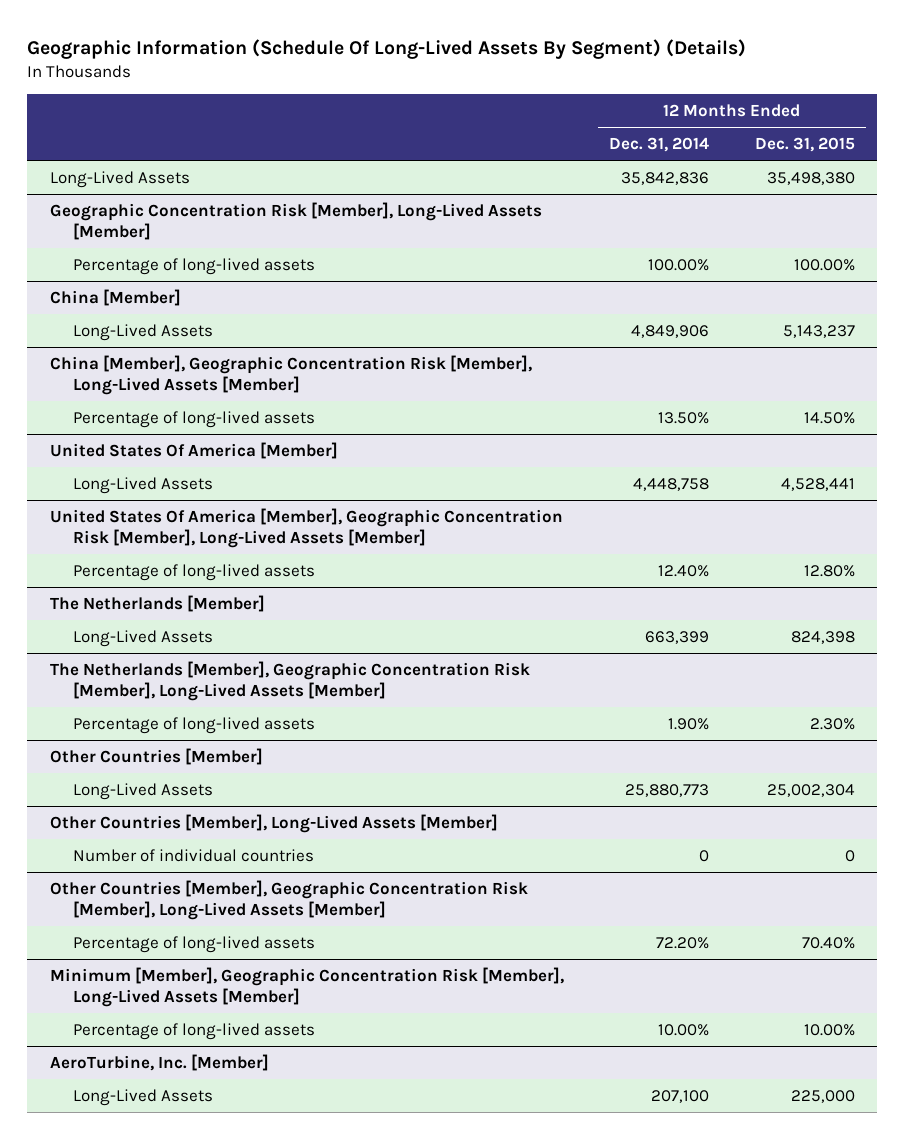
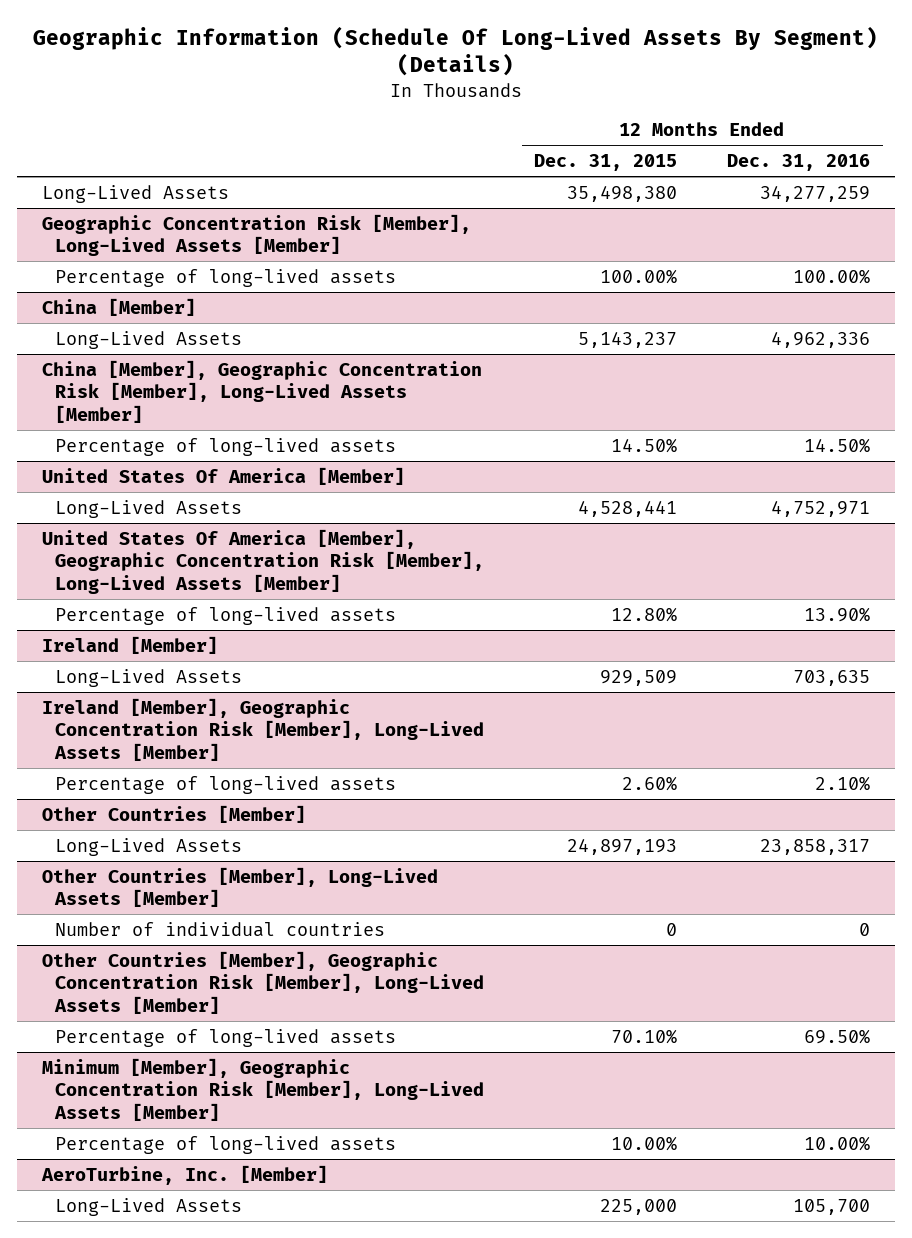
- | 12 Months Ended Dec. 31, 2014 | 12 Months Ended Dec. 31, 2015
+ | 12 Months Ended Dec. 31, 2015 | 12 Months Ended Dec. 31, 2016
- The Netherlands [Member]
- Long-Lived Assets | 663,399 | 824,398
- The Netherlands [Member], Geographic Concentration Risk [Member], Long-Lived Assets [Member]
- Percentage of long-lived assets | 1.90% | 2.30%
+ Ireland [Member]
+ Long-Lived Assets | 929,509 | 703,635
+ Ireland [Member], Geographic Concentration Risk [Member], Long-Lived Assets [Member]
+ Percentage of long-lived assets | 2.60% | 2.10%
@ Other Countries [Member]
- Long-Lived Assets | 25,880,773 | 25,002,304
+ Long-Lived Assets | 24,897,193 | 23,858,317
@ Other Countries [Member], Geographic Concentration Risk [Member], Long-Lived Assets [Member]
- Percentage of long-lived assets | 72.20% | 70.40%
+ Percentage of long-lived assets | 70.10% | 69.50%

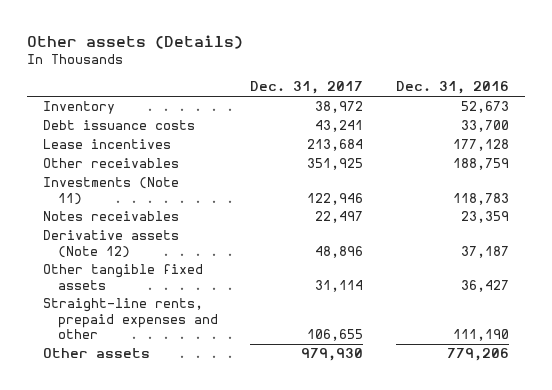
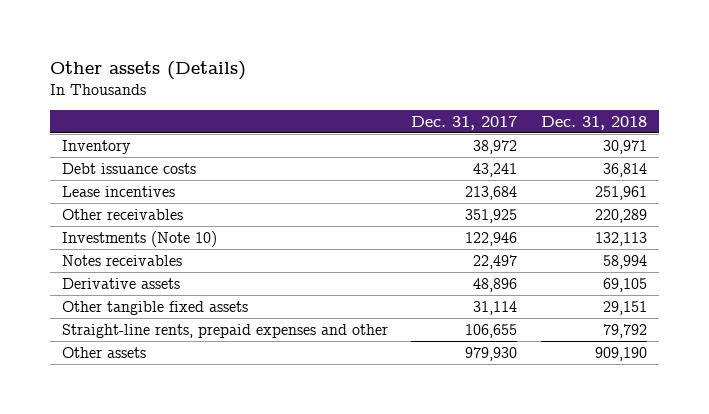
- | Dec. 31, 2017 | Dec. 31, 2016
+ | Dec. 31, 2017 | Dec. 31, 2018
- Investments (Note 11) | 122,946 | 118,783
+ Investments (Note 10) | 122,946 | 132,113
- Derivative assets (Note 12) | 48,896 | 37,187
+ Derivative assets | 48,896 | 69,105

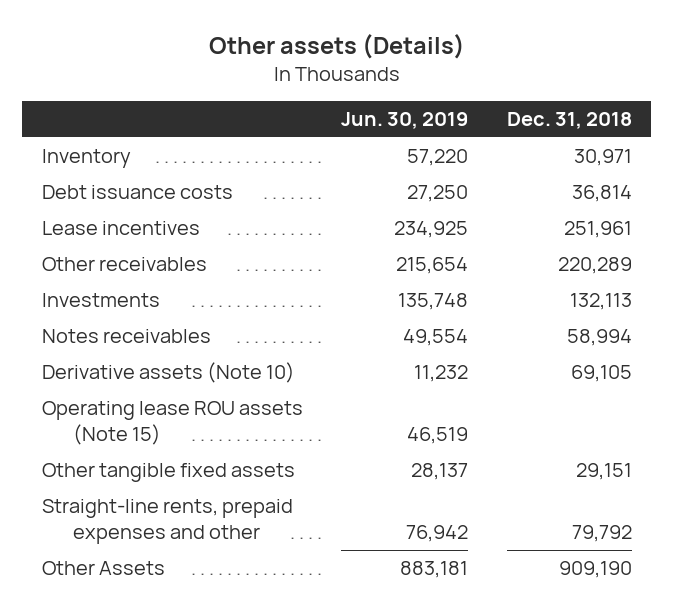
- | Dec. 31, 2017 | Dec. 31, 2018
+ | Jun. 30, 2019 | Dec. 31, 2018
- Investments (Note 10) | 122,946 | 132,113
+ Investments | 135,748 | 132,113
- Derivative assets | 48,896 | 69,105
+ Derivative assets (Note 10) | 11,232 | 69,105
+ Operating lease ROU assets (Note 15) | 46,519 |
- Other assets | 979,930 | 909,190
+ Other Assets | 883,181 | 909,190

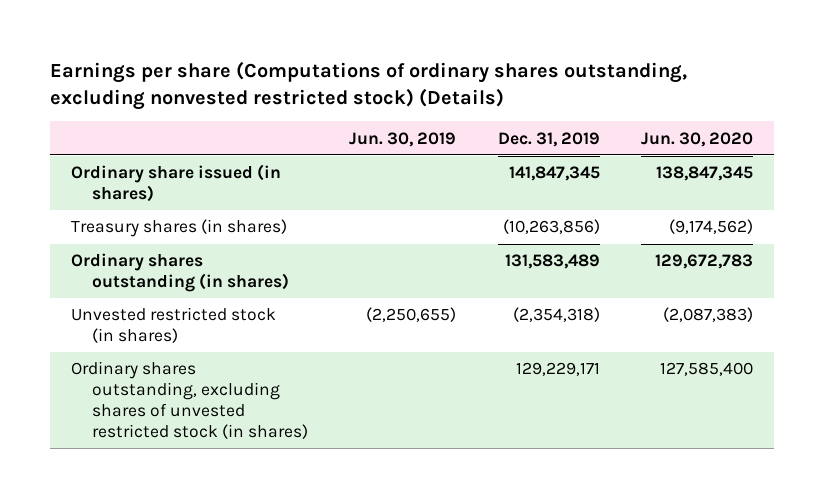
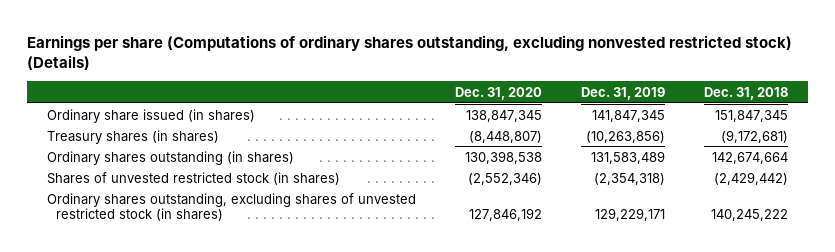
- | Jun. 30, 2019 | Dec. 31, 2019 | Jun. 30, 2020
+ | Dec. 31, 2020 | Dec. 31, 2019 | Dec. 31, 2018
- Unvested restricted stock (in shares) | (2,250,655) | (2,354,318) | (2,087,383)
+ Shares of unvested restricted stock (in shares) | (2,552,346) | (2,354,318) | (2,429,442)

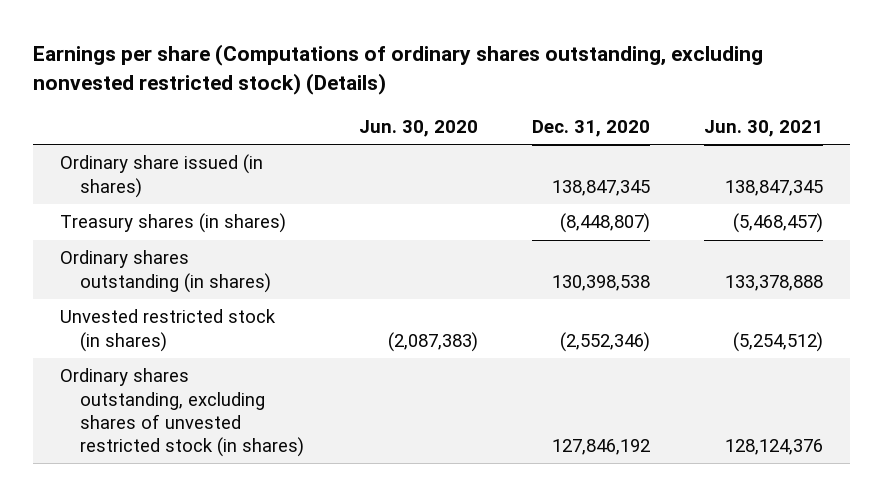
- | Dec. 31, 2020 | Dec. 31, 2019 | Dec. 31, 2018
+ | Jun. 30, 2020 | Dec. 31, 2020 | Jun. 30, 2021
- Shares of unvested restricted stock (in shares) | (2,552,346) | (2,354,318) | (2,429,442)
+ Unvested restricted stock (in shares) | (2,087,383) | (2,552,346) | (5,254,512)

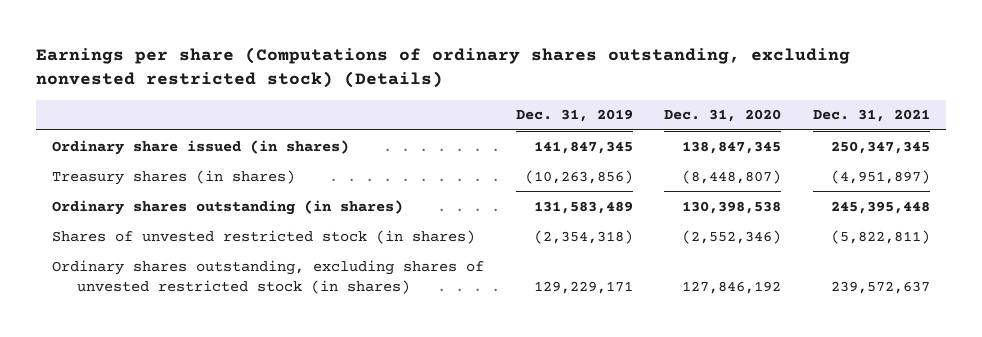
- | Jun. 30, 2020 | Dec. 31, 2020 | Jun. 30, 2021
+ | Dec. 31, 2019 | Dec. 31, 2020 | Dec. 31, 2021
- Unvested restricted stock (in shares) | (2,087,383) | (2,552,346) | (5,254,512)
+ Shares of unvested restricted stock (in shares) | (2,354,318) | (2,552,346) | (5,822,811)

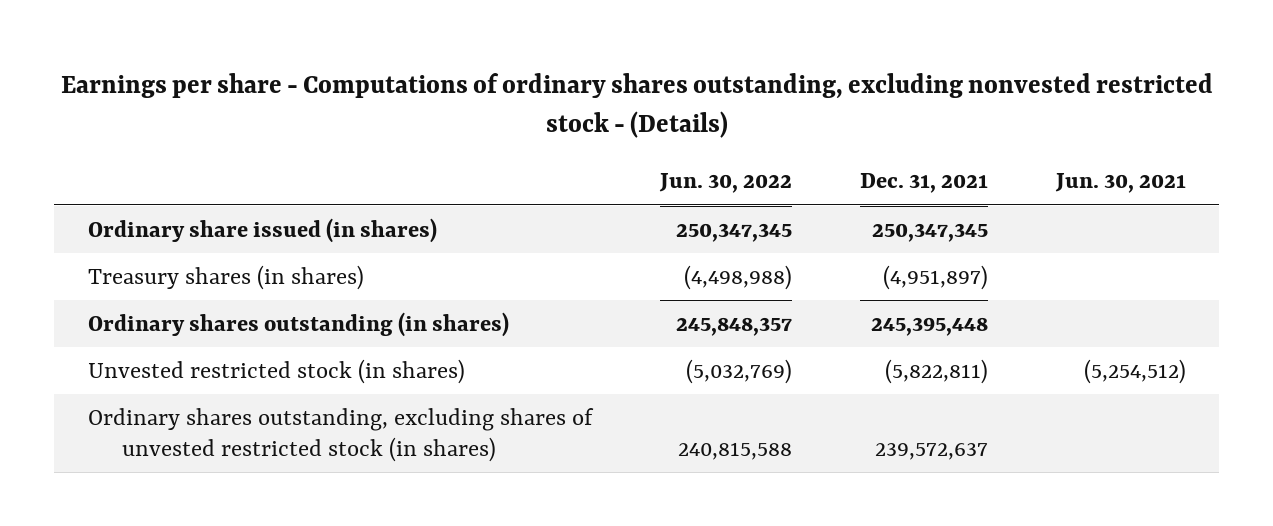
- Earnings per share (Computations of ordinary shares outstanding, excluding nonvested restricted stock) (Details)
+ Earnings per share - Computations of ordinary shares outstanding, excluding nonvested restricted stock - (Details)
- | Dec. 31, 2019 | Dec. 31, 2020 | Dec. 31, 2021
+ | Jun. 30, 2022 | Dec. 31, 2021 | Jun. 30, 2021
- Shares of unvested restricted stock (in shares) | (2,354,318) | (2,552,346) | (5,822,811)
+ Unvested restricted stock (in shares) | (5,032,769) | (5,822,811) | (5,254,512)

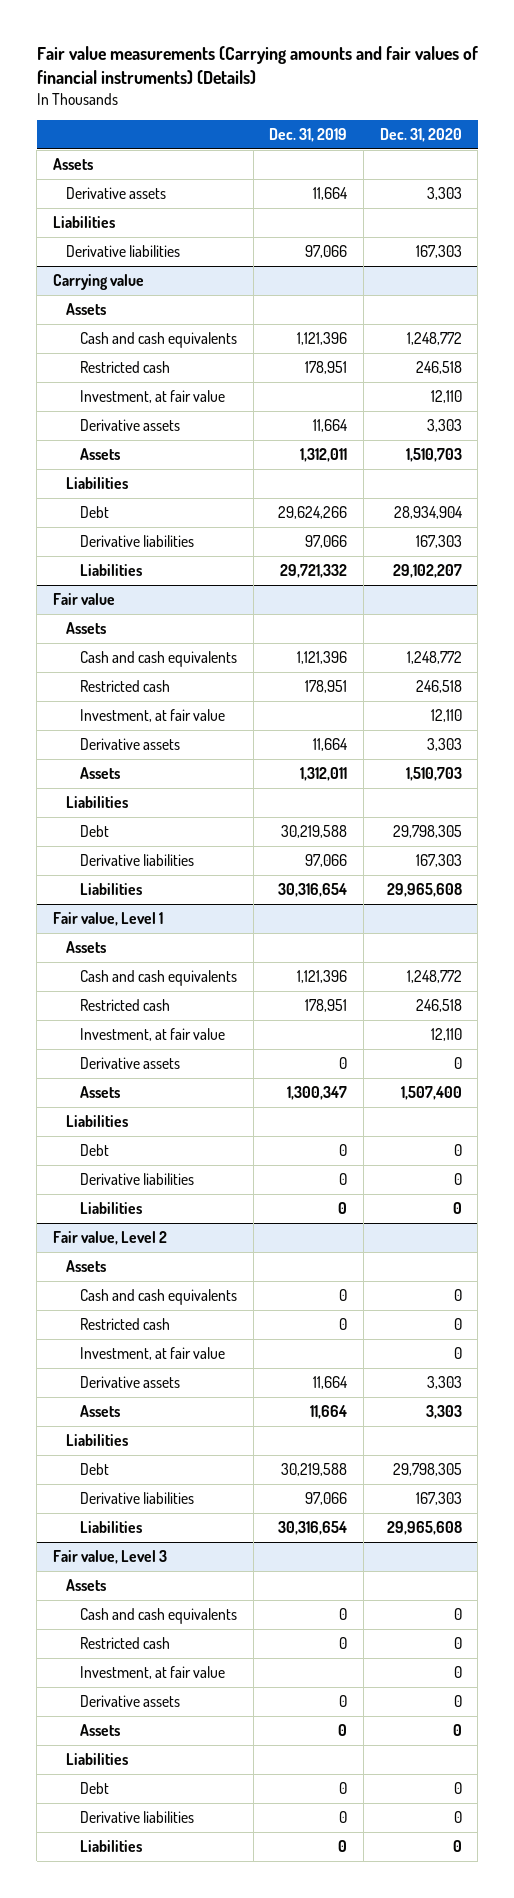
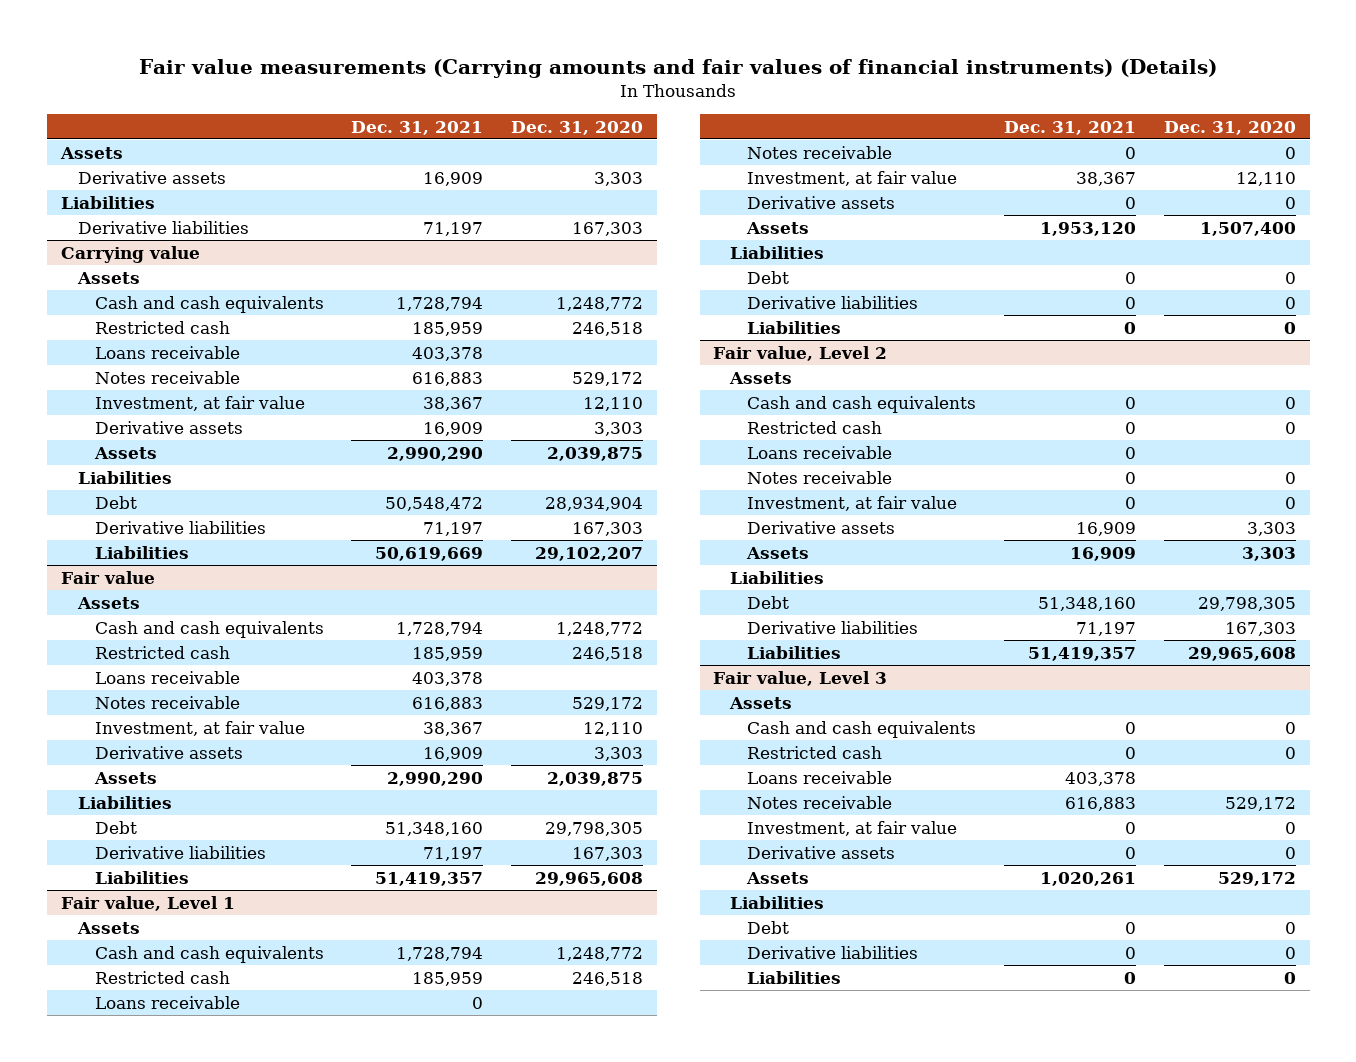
- | Dec. 31, 2019 | Dec. 31, 2020
+ | Dec. 31, 2021 | Dec. 31, 2020
@ Carrying value
+ Loans receivable | 403,378 |
+ Notes receivable | 616,883 | 529,172
- Assets | 1,312,011 | 1,510,703
+ Assets | 2,990,290 | 2,039,875
@ Fair value
+ Loans receivable | 403,378 |
+ Notes receivable | 616,883 | 529,172
- Assets | 1,312,011 | 1,510,703
+ Assets | 2,990,290 | 2,039,875
@ Fair value, Level 1
+ Loans receivable | 0 |
+ Notes receivable | 0 | 0
@ Fair value, Level 2
+ Loans receivable | 0 |
+ Notes receivable | 0 | 0
@ Fair value, Level 3
+ Loans receivable | 403,378 |
+ Notes receivable | 616,883 | 529,172
- Assets | 0 | 0
+ Assets | 1,020,261 | 529,172

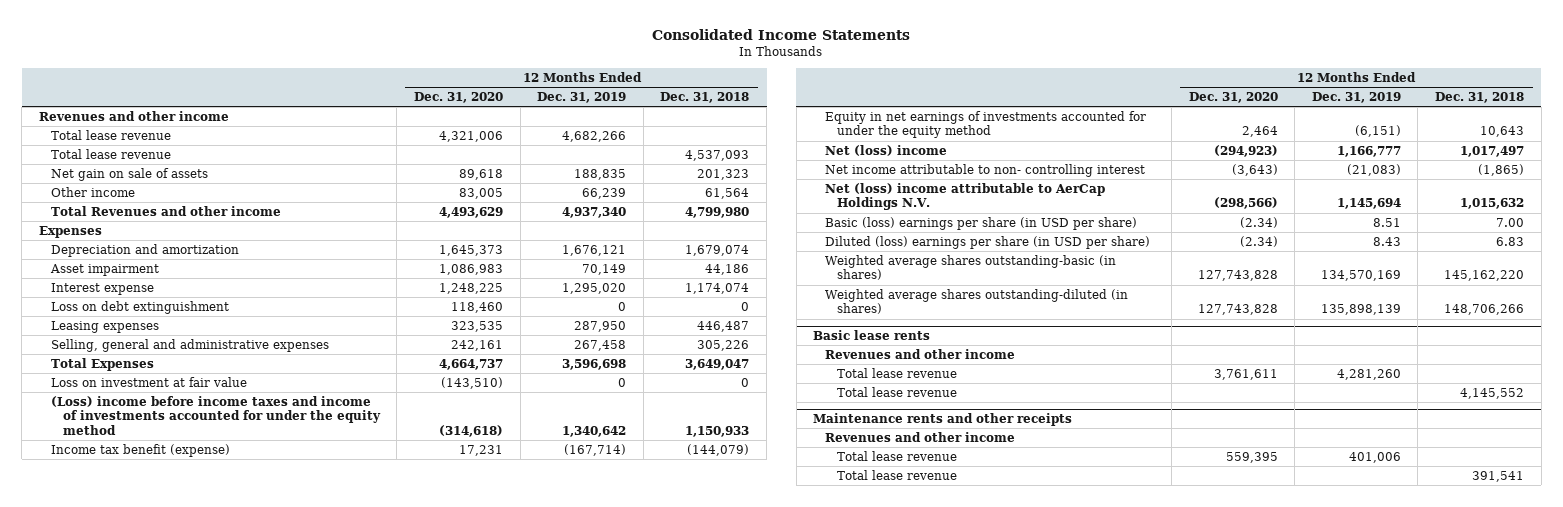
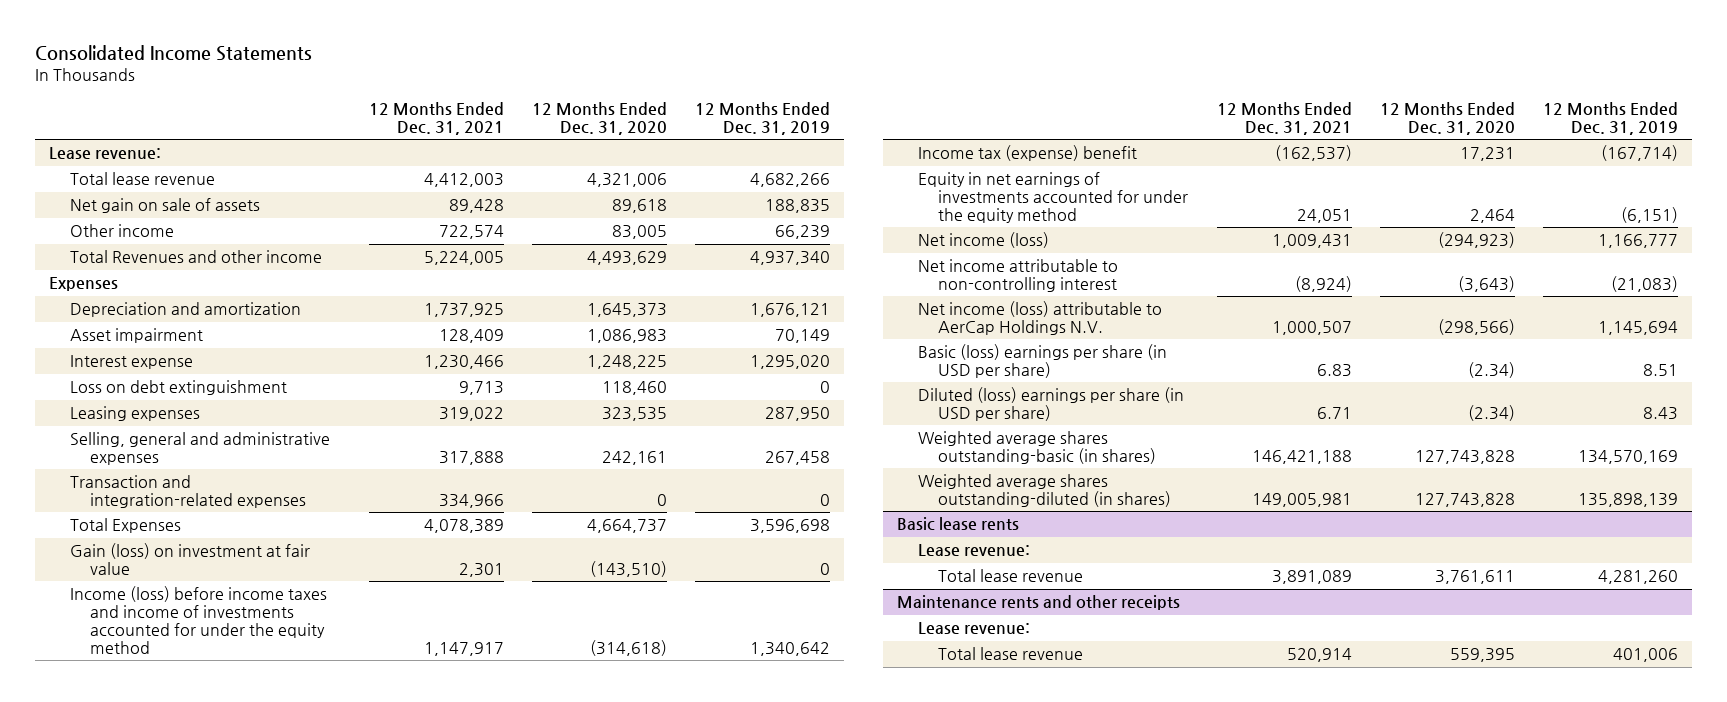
- | 12 Months Ended Dec. 31, 2020 | 12 Months Ended Dec. 31, 2019 | 12 Months Ended Dec. 31, 2018
+ | 12 Months Ended Dec. 31, 2021 | 12 Months Ended Dec. 31, 2020 | 12 Months Ended Dec. 31, 2019
- Revenues and other income
+ Lease revenue:
- Total lease revenue | | | 4,537,093
+ Transaction and integration-related expenses | 334,966 | 0 | 0
- Loss on investment at fair value | (143,510) | 0 | 0
- (Loss) income before income taxes and income of investments accounted for under the equity method | (314,618) | 1,340,642 | 1,150,933
- Income tax benefit (expense) | 17,231 | (167,714) | (144,079)
+ Gain (loss) on investment at fair value | 2,301 | (143,510) | 0
+ Income (loss) before income taxes and income of investments accounted for under the equity method | 1,147,917 | (314,618) | 1,340,642
+ Income tax (expense) benefit | (162,537) | 17,231 | (167,714)
- Net (loss) income | (294,923) | 1,166,777 | 1,017,497
- Net income attributable to non- controlling interest | (3,643) | (21,083) | (1,865)
- Net (loss) income attributable to AerCap Holdings N.V. | (298,566) | 1,145,694 | 1,015,632
+ Net income (loss) | 1,009,431 | (294,923) | 1,166,777
+ Net income attributable to non-controlling interest | (8,924) | (3,643) | (21,083)
+ Net income (loss) attributable to AerCap Holdings N.V. | 1,000,507 | (298,566) | 1,145,694
@ Basic lease rents
- Revenues and other income
+ Lease revenue:
- Total lease revenue | | | 4,145,552
@ Maintenance rents and other receipts
- Revenues and other income
+ Lease revenue:
- Total lease revenue | | | 391,541

